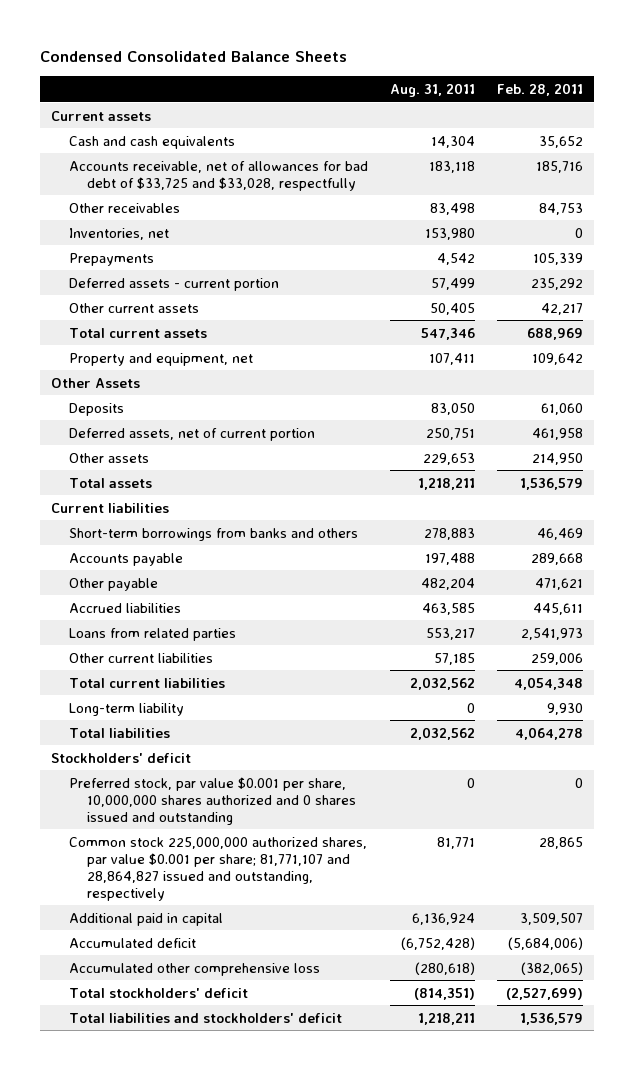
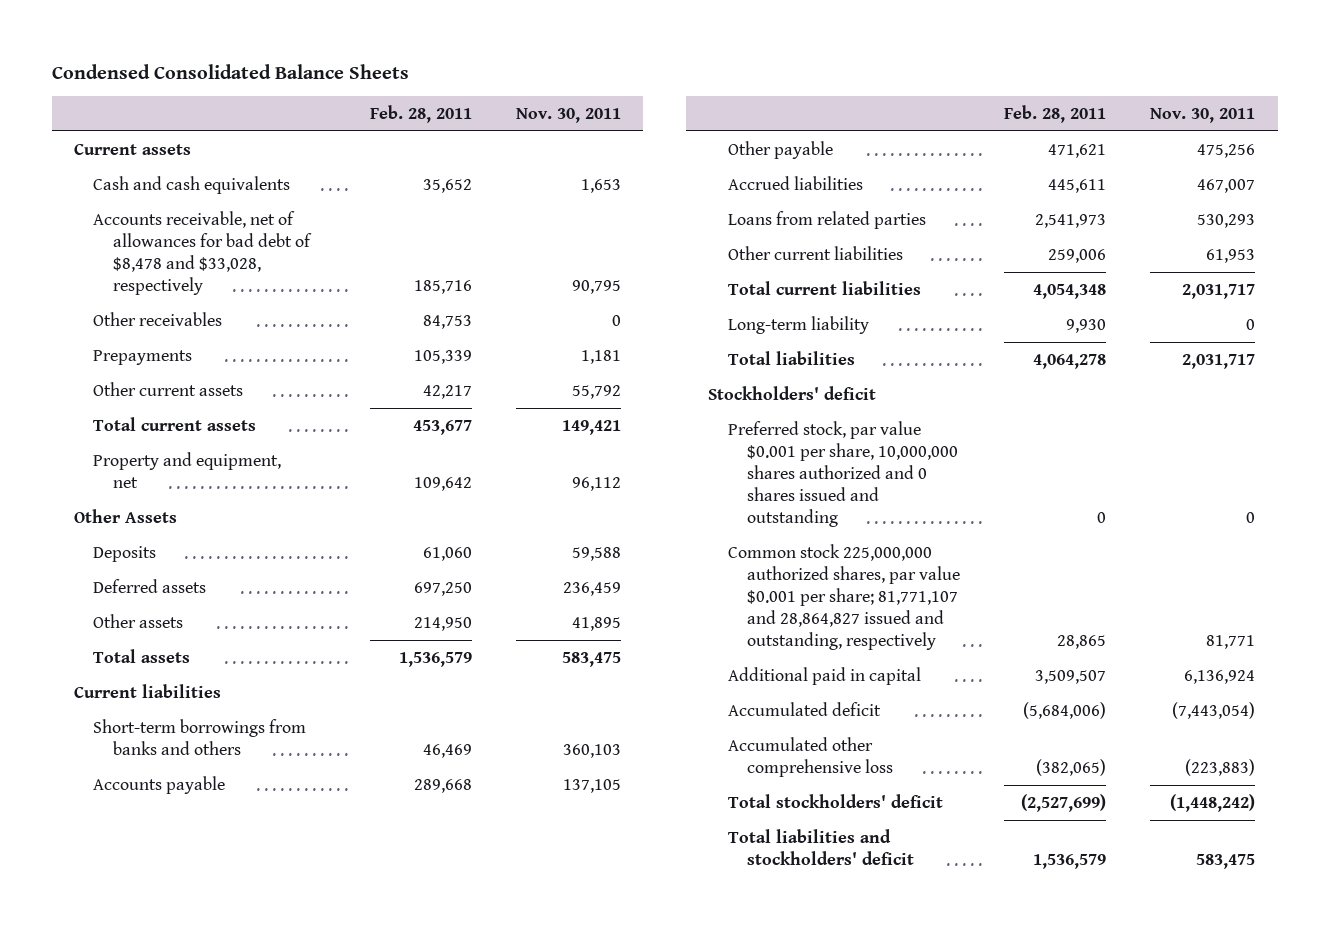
- | Aug. 31, 2011 | Feb. 28, 2011
+ | Feb. 28, 2011 | Nov. 30, 2011
- Accounts receivable, net of allowances for bad debt of $33,725 and $33,028, respectfully | 183,118 | 185,716
+ Accounts receivable, net of allowances for bad debt of $8,478 and $33,028, respectively | 185,716 | 90,795
- Inventories, net | 153,980 | 0
- Deferred assets - current portion | 57,499 | 235,292
- Total current assets | 547,346 | 688,969
+ Total current assets | 453,677 | 149,421
- Deferred assets, net of current portion | 250,751 | 461,958
+ Deferred assets | 697,250 | 236,459

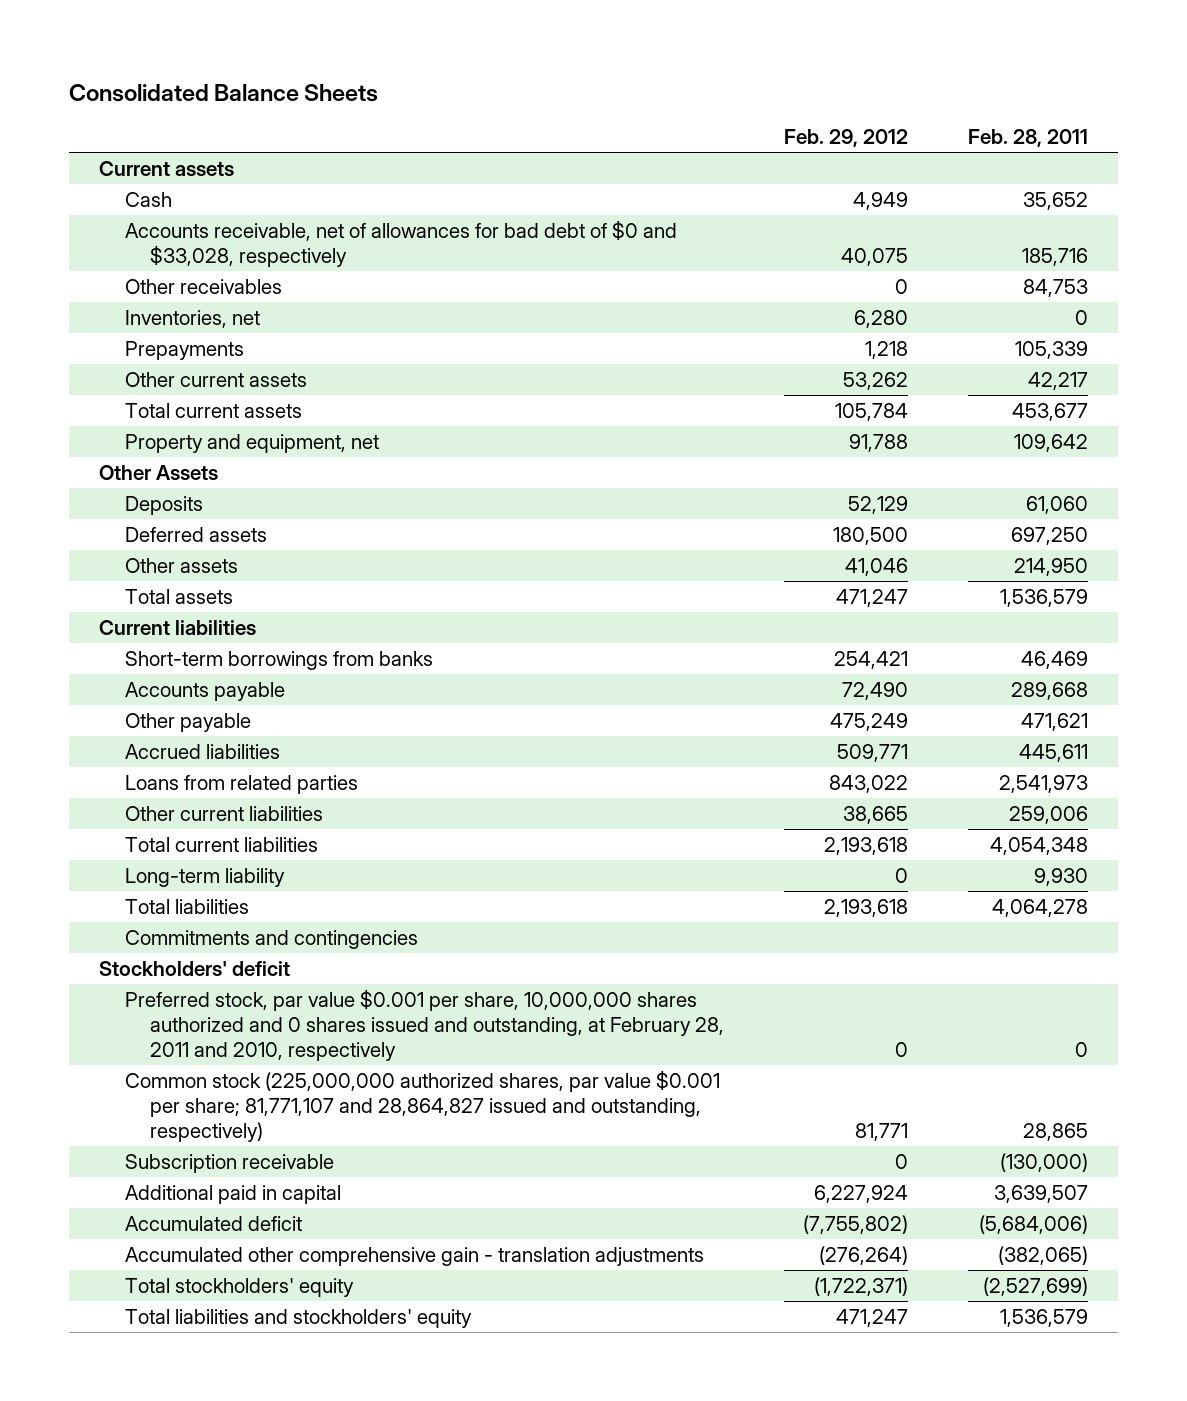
- Condensed Consolidated Balance Sheets
+ Consolidated Balance Sheets
- | Feb. 28, 2011 | Nov. 30, 2011
+ | Feb. 29, 2012 | Feb. 28, 2011
- Cash and cash equivalents | 35,652 | 1,653
- Accounts receivable, net of allowances for bad debt of $8,478 and $33,028, respectively | 185,716 | 90,795
+ Cash | 4,949 | 35,652
+ Accounts receivable, net of allowances for bad debt of $0 and $33,028, respectively | 40,075 | 185,716
+ Inventories, net | 6,280 | 0
- Short-term borrowings from banks and others | 46,469 | 360,103
+ Short-term borrowings from banks | 254,421 | 46,469
+ Commitments and contingencies
- Preferred stock, par value $0.001 per share, 10,000,000 shares authorized and 0 shares issued and outstanding | 0 | 0
- Common stock 225,000,000 authorized shares, par value $0.001 per share; 81,771,107 and 28,864,827 issued and outstanding, respectively | 28,865 | 81,771
- Additional paid in capital | 3,509,507 | 6,136,924
+ Preferred stock, par value $0.001 per share, 10,000,000 shares authorized and 0 shares issued and outstanding, at February 28, 2011 and 2010, respectively | 0 | 0
+ Common stock (225,000,000 authorized shares, par value $0.001 per share; 81,771,107 and 28,864,827 issued and outstanding, respectively) | 81,771 | 28,865
+ Subscription receivable | 0 | (130,000)
+ Additional paid in capital | 6,227,924 | 3,639,507
- Accumulated other comprehensive loss | (382,065) | (223,883)
- Total stockholders' deficit | (2,527,699) | (1,448,242)
- Total liabilities and stockholders' deficit | 1,536,579 | 583,475
+ Accumulated other comprehensive gain - translation adjustments | (276,264) | (382,065)
+ Total stockholders' equity | (1,722,371) | (2,527,699)
+ Total liabilities and stockholders' equity | 471,247 | 1,536,579

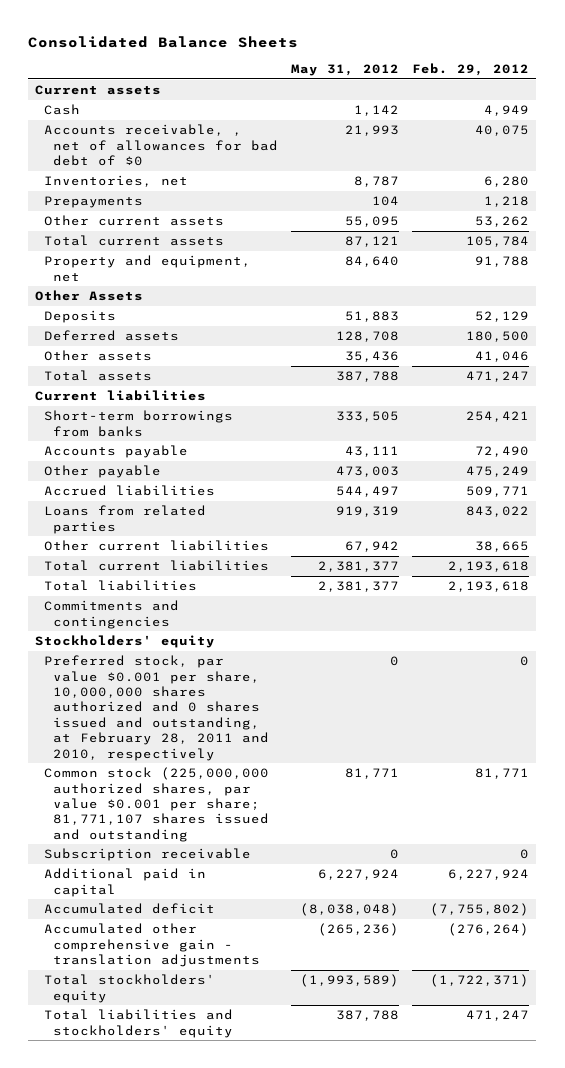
- | Feb. 29, 2012 | Feb. 28, 2011
+ | May 31, 2012 | Feb. 29, 2012
- Accounts receivable, net of allowances for bad debt of $0 and $33,028, respectively | 40,075 | 185,716
- Other receivables | 0 | 84,753
+ Accounts receivable, , net of allowances for bad debt of $0 | 21,993 | 40,075
- Long-term liability | 0 | 9,930
- Stockholders' deficit
+ Stockholders' equity
- Common stock (225,000,000 authorized shares, par value $0.001 per share; 81,771,107 and 28,864,827 issued and outstanding, respectively) | 81,771 | 28,865
+ Common stock (225,000,000 authorized shares, par value $0.001 per share; 81,771,107 shares issued and outstanding | 81,771 | 81,771

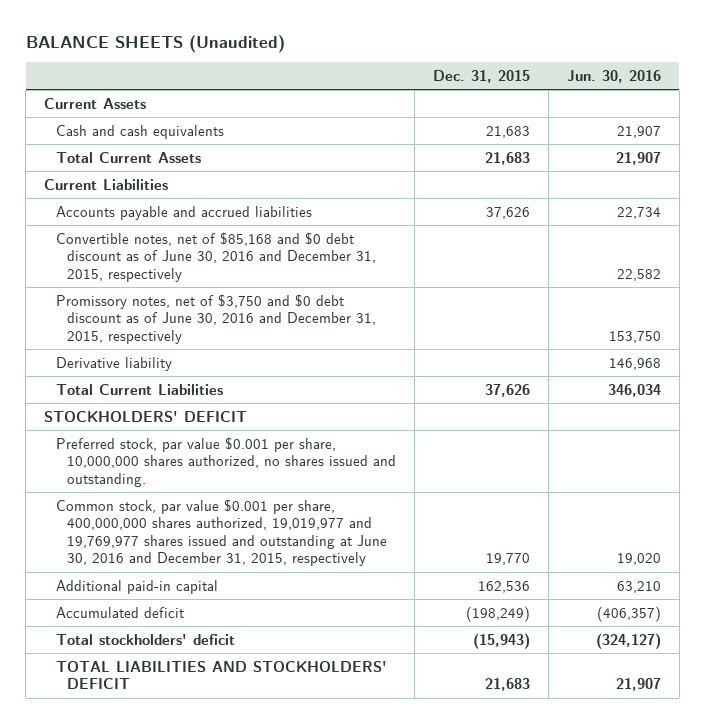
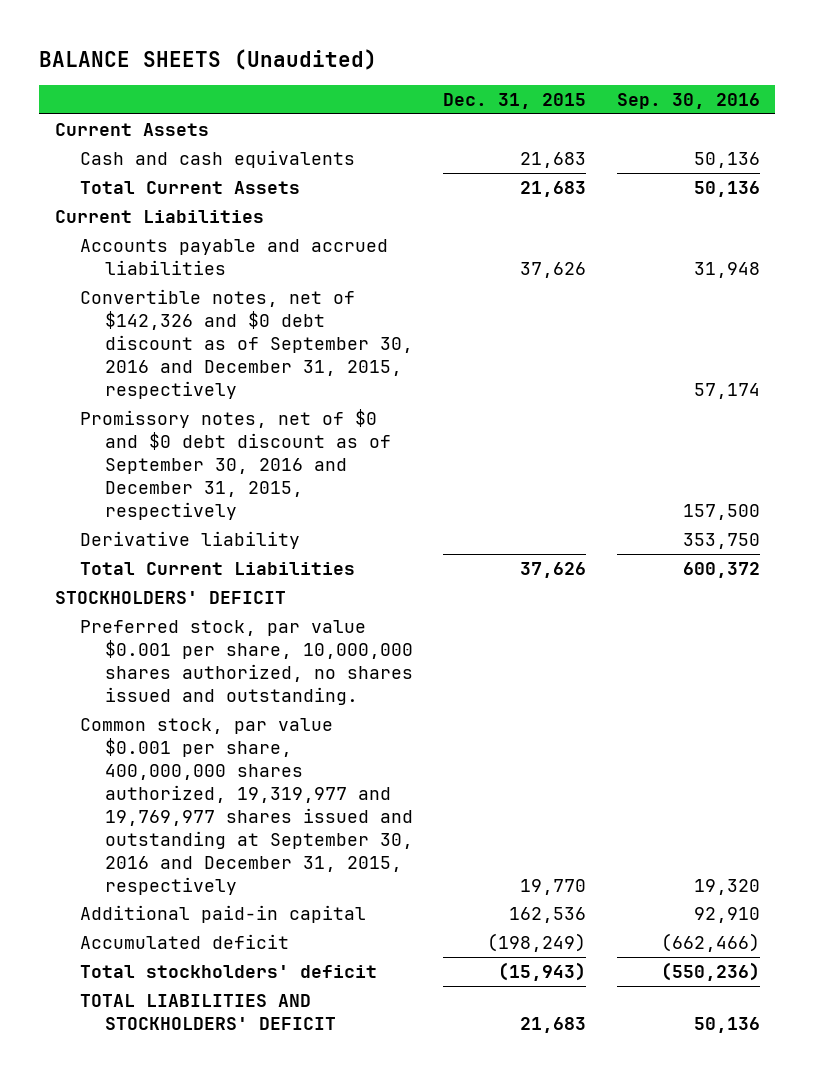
- | Dec. 31, 2015 | Jun. 30, 2016
+ | Dec. 31, 2015 | Sep. 30, 2016
- Convertible notes, net of $85,168 and $0 debt discount as of June 30, 2016 and December 31, 2015, respectively | | 22,582
- Promissory notes, net of $3,750 and $0 debt discount as of June 30, 2016 and December 31, 2015, respectively | | 153,750
+ Convertible notes, net of $142,326 and $0 debt discount as of September 30, 2016 and December 31, 2015, respectively | | 57,174
+ Promissory notes, net of $0 and $0 debt discount as of September 30, 2016 and December 31, 2015, respectively | | 157,500
- Common stock, par value $0.001 per share, 400,000,000 shares authorized, 19,019,977 and 19,769,977 shares issued and outstanding at June 30, 2016 and December 31, 2015, respectively | 19,770 | 19,020
+ Common stock, par value $0.001 per share, 400,000,000 shares authorized, 19,319,977 and 19,769,977 shares issued and outstanding at September 30, 2016 and December 31, 2015, respectively | 19,770 | 19,320

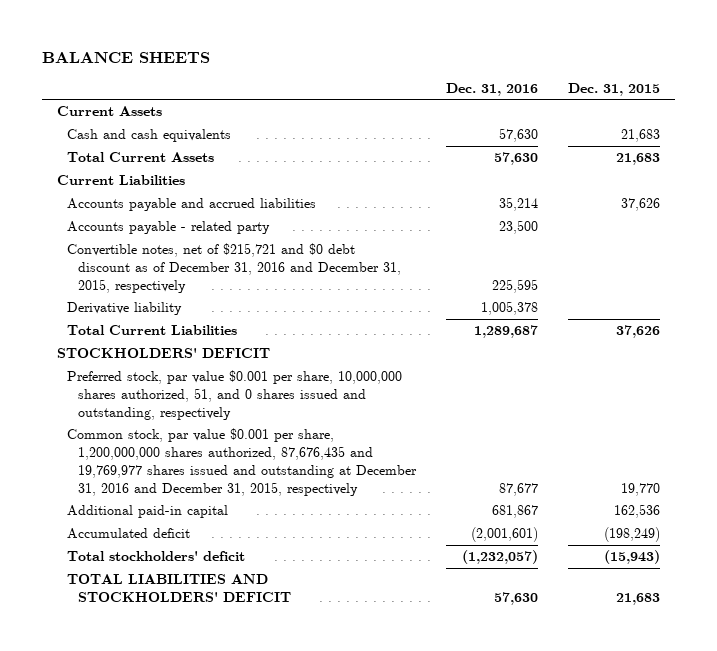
- BALANCE SHEETS (Unaudited)
+ BALANCE SHEETS
- | Dec. 31, 2015 | Sep. 30, 2016
+ | Dec. 31, 2016 | Dec. 31, 2015
- Convertible notes, net of $142,326 and $0 debt discount as of September 30, 2016 and December 31, 2015, respectively | | 57,174
- Promissory notes, net of $0 and $0 debt discount as of September 30, 2016 and December 31, 2015, respectively | | 157,500
+ Accounts payable - related party | 23,500 |
+ Convertible notes, net of $215,721 and $0 debt discount as of December 31, 2016 and December 31, 2015, respectively | 225,595 |
- Preferred stock, par value $0.001 per share, 10,000,000 shares authorized, no shares issued and outstanding.
- Common stock, par value $0.001 per share, 400,000,000 shares authorized, 19,319,977 and 19,769,977 shares issued and outstanding at September 30, 2016 and December 31, 2015, respectively | 19,770 | 19,320
+ Preferred stock, par value $0.001 per share, 10,000,000 shares authorized, 51, and 0 shares issued and outstanding, respectively
+ Common stock, par value $0.001 per share, 1,200,000,000 shares authorized, 87,676,435 and 19,769,977 shares issued and outstanding at December 31, 2016 and December 31, 2015, respectively | 87,677 | 19,770

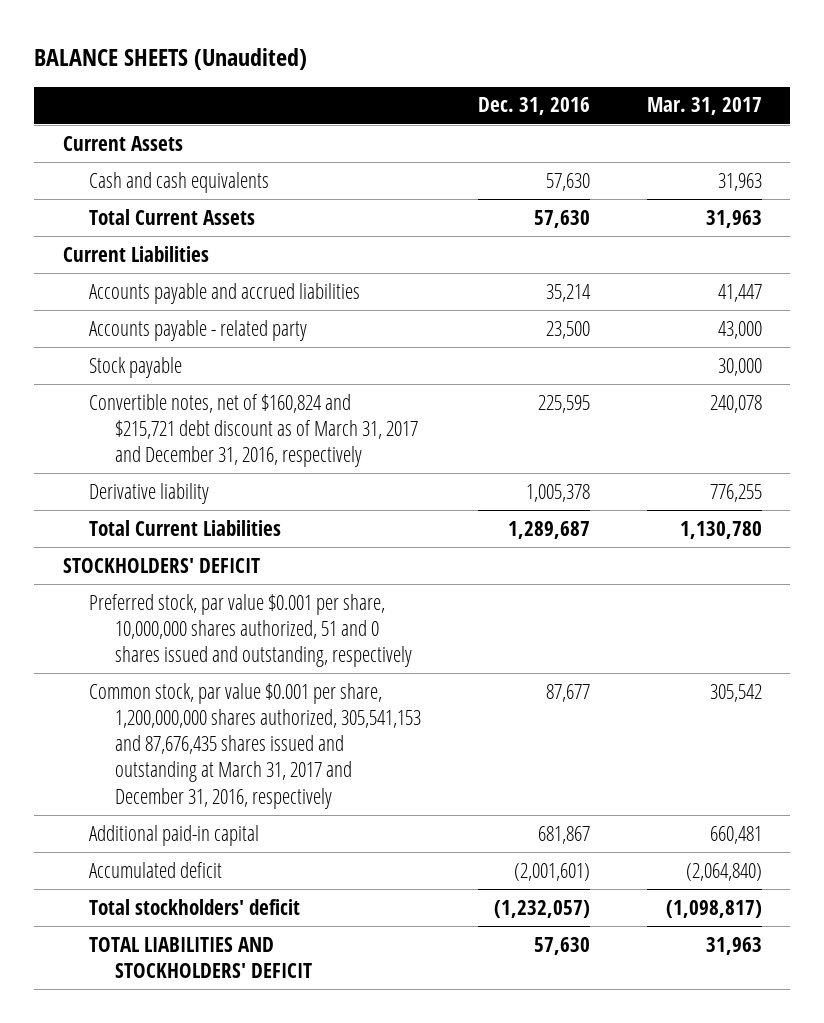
- BALANCE SHEETS
+ BALANCE SHEETS (Unaudited)
- | Dec. 31, 2016 | Dec. 31, 2015
+ | Dec. 31, 2016 | Mar. 31, 2017
- Convertible notes, net of $215,721 and $0 debt discount as of December 31, 2016 and December 31, 2015, respectively | 225,595 |
+ Stock payable | | 30,000
+ Convertible notes, net of $160,824 and $215,721 debt discount as of March 31, 2017 and December 31, 2016, respectively | 225,595 | 240,078
- Preferred stock, par value $0.001 per share, 10,000,000 shares authorized, 51, and 0 shares issued and outstanding, respectively
- Common stock, par value $0.001 per share, 1,200,000,000 shares authorized, 87,676,435 and 19,769,977 shares issued and outstanding at December 31, 2016 and December 31, 2015, respectively | 87,677 | 19,770
+ Preferred stock, par value $0.001 per share, 10,000,000 shares authorized, 51 and 0 shares issued and outstanding, respectively
+ Common stock, par value $0.001 per share, 1,200,000,000 shares authorized, 305,541,153 and 87,676,435 shares issued and outstanding at March 31, 2017 and December 31, 2016, respectively | 87,677 | 305,542

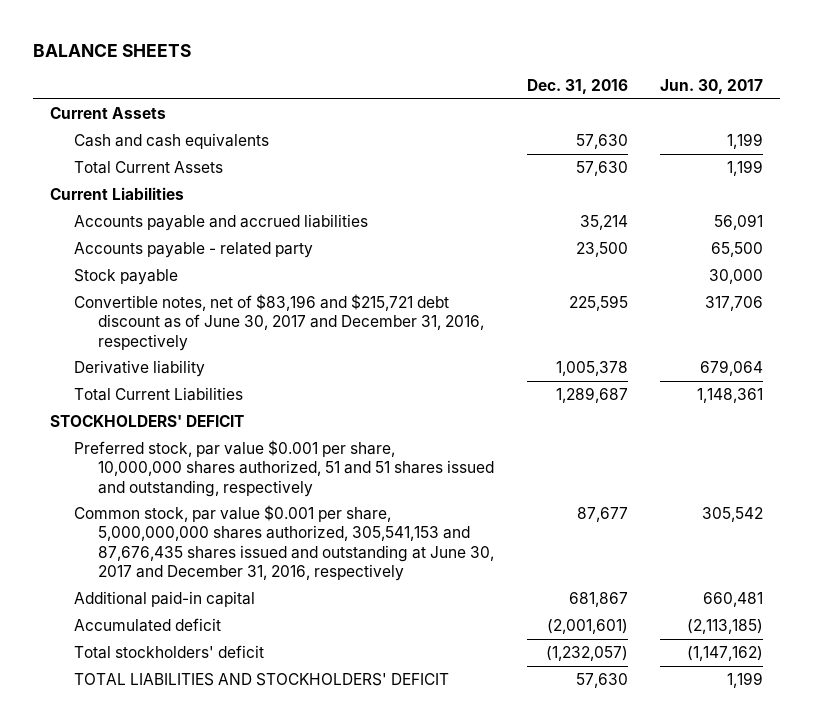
- BALANCE SHEETS (Unaudited)
+ BALANCE SHEETS
- | Dec. 31, 2016 | Mar. 31, 2017
+ | Dec. 31, 2016 | Jun. 30, 2017
- Convertible notes, net of $160,824 and $215,721 debt discount as of March 31, 2017 and December 31, 2016, respectively | 225,595 | 240,078
+ Convertible notes, net of $83,196 and $215,721 debt discount as of June 30, 2017 and December 31, 2016, respectively | 225,595 | 317,706
- Preferred stock, par value $0.001 per share, 10,000,000 shares authorized, 51 and 0 shares issued and outstanding, respectively
- Common stock, par value $0.001 per share, 1,200,000,000 shares authorized, 305,541,153 and 87,676,435 shares issued and outstanding at March 31, 2017 and December 31, 2016, respectively | 87,677 | 305,542
+ Preferred stock, par value $0.001 per share, 10,000,000 shares authorized, 51 and 51 shares issued and outstanding, respectively
+ Common stock, par value $0.001 per share, 5,000,000,000 shares authorized, 305,541,153 and 87,676,435 shares issued and outstanding at June 30, 2017 and December 31, 2016, respectively | 87,677 | 305,542

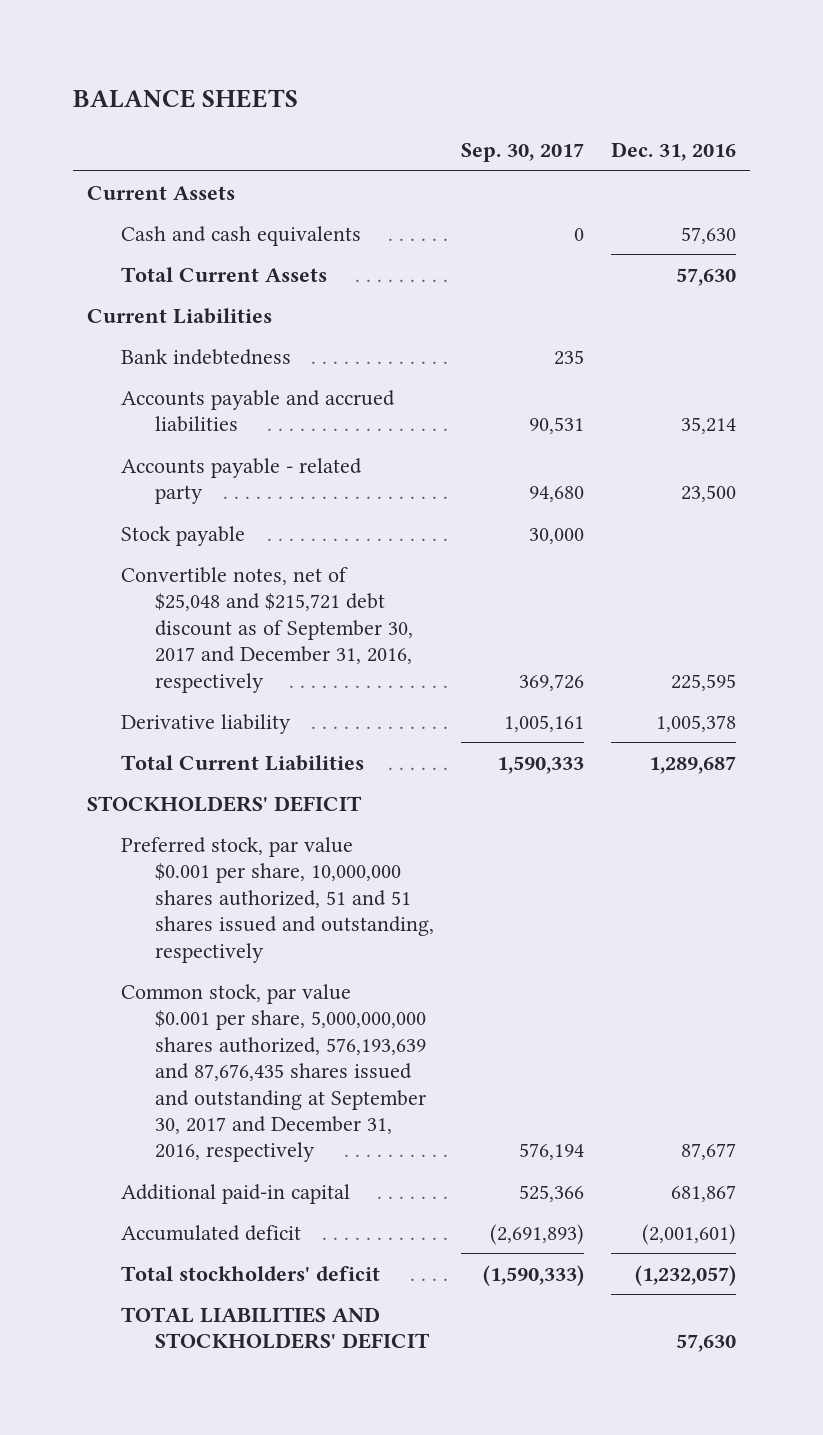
- | Dec. 31, 2016 | Jun. 30, 2017
+ | Sep. 30, 2017 | Dec. 31, 2016
+ Bank indebtedness | 235 |
- Convertible notes, net of $83,196 and $215,721 debt discount as of June 30, 2017 and December 31, 2016, respectively | 225,595 | 317,706
+ Convertible notes, net of $25,048 and $215,721 debt discount as of September 30, 2017 and December 31, 2016, respectively | 369,726 | 225,595
- Common stock, par value $0.001 per share, 5,000,000,000 shares authorized, 305,541,153 and 87,676,435 shares issued and outstanding at June 30, 2017 and December 31, 2016, respectively | 87,677 | 305,542
+ Common stock, par value $0.001 per share, 5,000,000,000 shares authorized, 576,193,639 and 87,676,435 shares issued and outstanding at September 30, 2017 and December 31, 2016, respectively | 576,194 | 87,677

